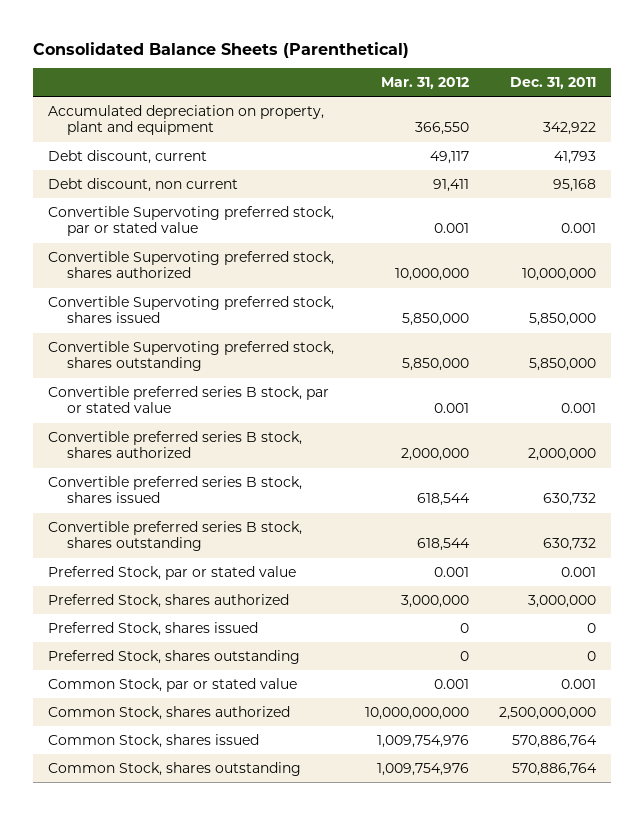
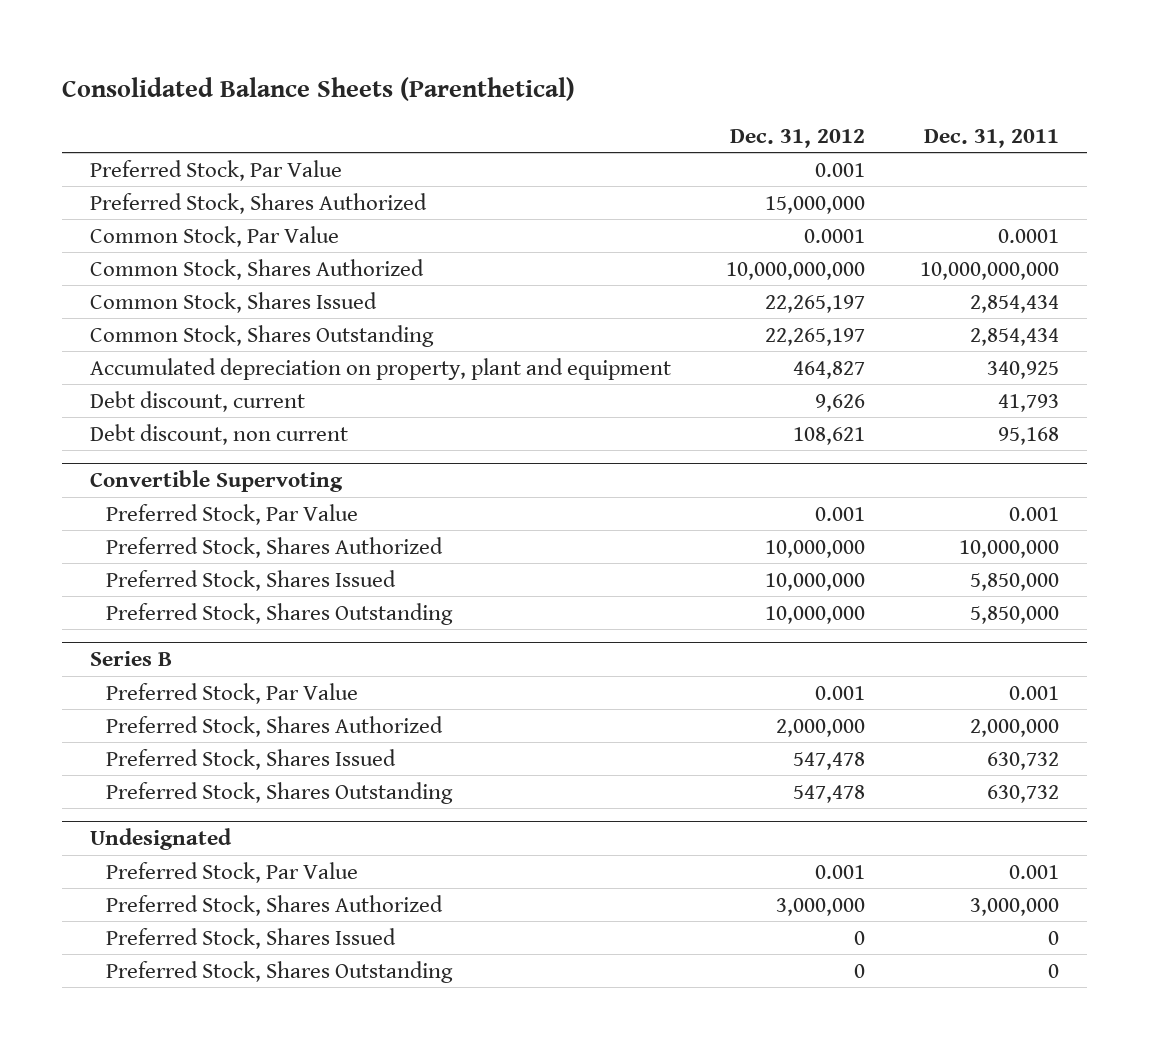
- | Mar. 31, 2012 | Dec. 31, 2011
+ | Dec. 31, 2012 | Dec. 31, 2011
- Accumulated depreciation on property, plant and equipment | 366,550 | 342,922
+ Preferred Stock, Par Value | 0.001 |
+ Preferred Stock, Shares Authorized | 15,000,000 |
+ Common Stock, Par Value | 0.0001 | 0.0001
+ Common Stock, Shares Authorized | 10,000,000,000 | 10,000,000,000
+ Common Stock, Shares Issued | 22,265,197 | 2,854,434
+ Common Stock, Shares Outstanding | 22,265,197 | 2,854,434
+ Accumulated depreciation on property, plant and equipment | 464,827 | 340,925
- Convertible Supervoting preferred stock, par or stated value | 0.001 | 0.001
- Convertible Supervoting preferred stock, shares authorized | 10,000,000 | 10,000,000
- Convertible Supervoting preferred stock, shares issued | 5,850,000 | 5,850,000
- Convertible Supervoting preferred stock, shares outstanding | 5,850,000 | 5,850,000
- Convertible preferred series B stock, par or stated value | 0.001 | 0.001
- Convertible preferred series B stock, shares authorized | 2,000,000 | 2,000,000
- Convertible preferred series B stock, shares issued | 618,544 | 630,732
- Convertible preferred series B stock, shares outstanding | 618,544 | 630,732
- Preferred Stock, par or stated value | 0.001 | 0.001
- Preferred Stock, shares authorized | 3,000,000 | 3,000,000
- Preferred Stock, shares issued | 0 | 0
- Preferred Stock, shares outstanding | 0 | 0
- Common Stock, par or stated value | 0.001 | 0.001
- Common Stock, shares authorized | 10,000,000,000 | 2,500,000,000
- Common Stock, shares issued | 1,009,754,976 | 570,886,764
- Common Stock, shares outstanding | 1,009,754,976 | 570,886,764
+ Convertible Supervoting
+ Preferred Stock, Par Value | 0.001 | 0.001
+ Preferred Stock, Shares Authorized | 10,000,000 | 10,000,000
+ Preferred Stock, Shares Issued | 10,000,000 | 5,850,000
+ Preferred Stock, Shares Outstanding | 10,000,000 | 5,850,000
+ Series B
+ Preferred Stock, Par Value | 0.001 | 0.001
+ Preferred Stock, Shares Authorized | 2,000,000 | 2,000,000
+ Preferred Stock, Shares Issued | 547,478 | 630,732
+ Preferred Stock, Shares Outstanding | 547,478 | 630,732
+ Undesignated
+ Preferred Stock, Par Value | 0.001 | 0.001
+ Preferred Stock, Shares Authorized | 3,000,000 | 3,000,000
+ Preferred Stock, Shares Issued | 0 | 0
+ Preferred Stock, Shares Outstanding | 0 | 0

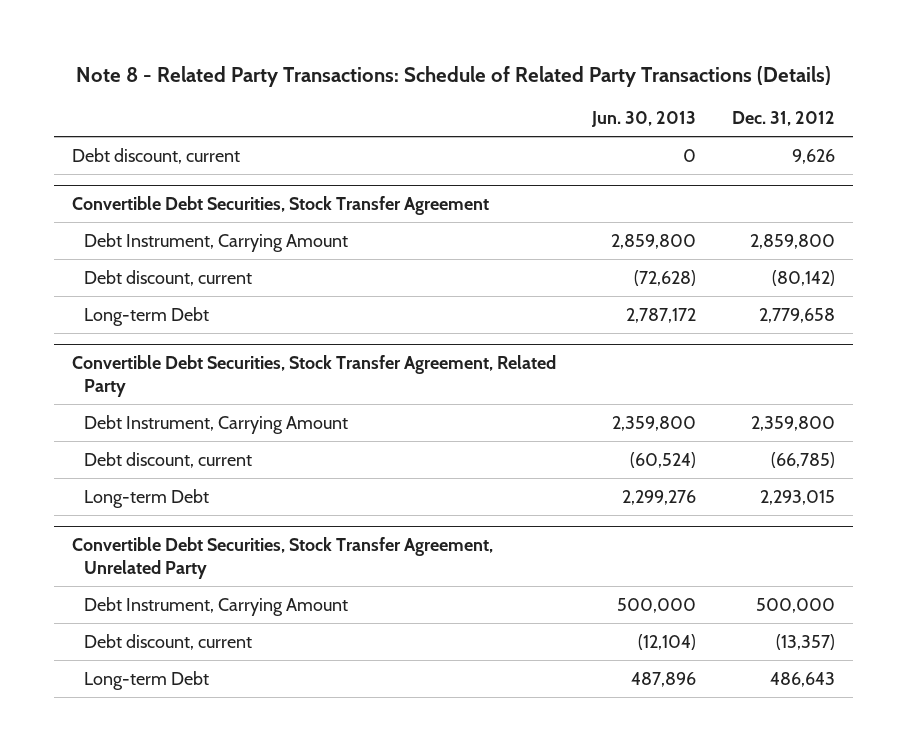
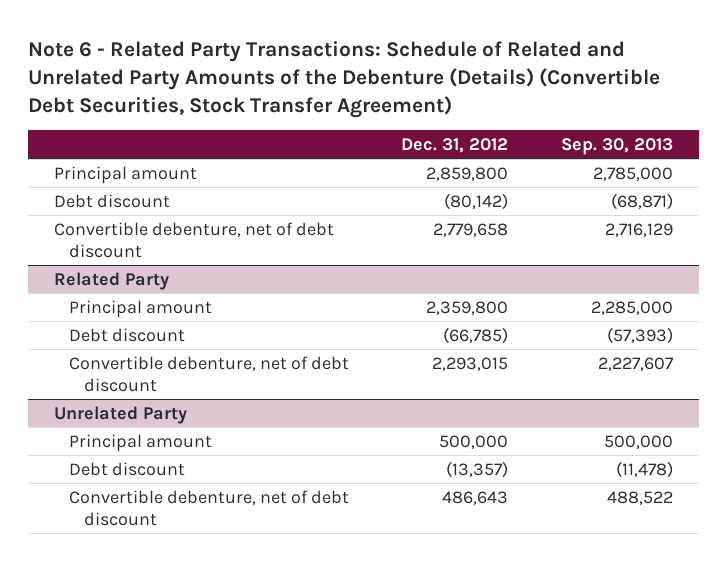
- Note 8 - Related Party Transactions: Schedule of Related Party Transactions (Details)
+ Note 6 - Related Party Transactions: Schedule of Related and Unrelated Party Amounts of the Debenture (Details) (Convertible Debt Securities, Stock Transfer Agreement)
- | Jun. 30, 2013 | Dec. 31, 2012
+ | Dec. 31, 2012 | Sep. 30, 2013
- Debt discount, current | 0 | 9,626
- Convertible Debt Securities, Stock Transfer Agreement
- Debt Instrument, Carrying Amount | 2,859,800 | 2,859,800
- Debt discount, current | (72,628) | (80,142)
- Long-term Debt | 2,787,172 | 2,779,658
- Convertible Debt Securities, Stock Transfer Agreement, Related Party
- Debt Instrument, Carrying Amount | 2,359,800 | 2,359,800
- Debt discount, current | (60,524) | (66,785)
- Long-term Debt | 2,299,276 | 2,293,015
- Convertible Debt Securities, Stock Transfer Agreement, Unrelated Party
- Debt Instrument, Carrying Amount | 500,000 | 500,000
- Debt discount, current | (12,104) | (13,357)
- Long-term Debt | 487,896 | 486,643
+ Principal amount | 2,859,800 | 2,785,000
+ Debt discount | (80,142) | (68,871)
+ Convertible debenture, net of debt discount | 2,779,658 | 2,716,129
+ Related Party
+ Principal amount | 2,359,800 | 2,285,000
+ Debt discount | (66,785) | (57,393)
+ Convertible debenture, net of debt discount | 2,293,015 | 2,227,607
+ Unrelated Party
+ Principal amount | 500,000 | 500,000
+ Debt discount | (13,357) | (11,478)
+ Convertible debenture, net of debt discount | 486,643 | 488,522

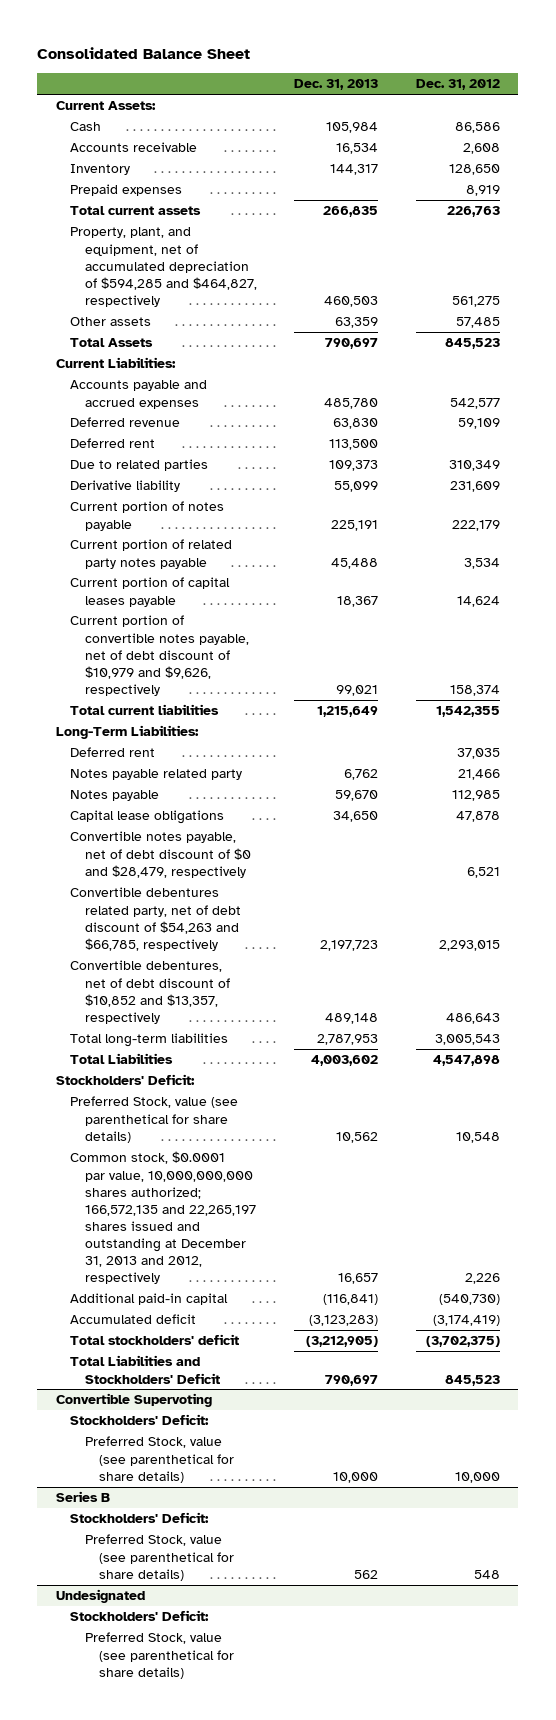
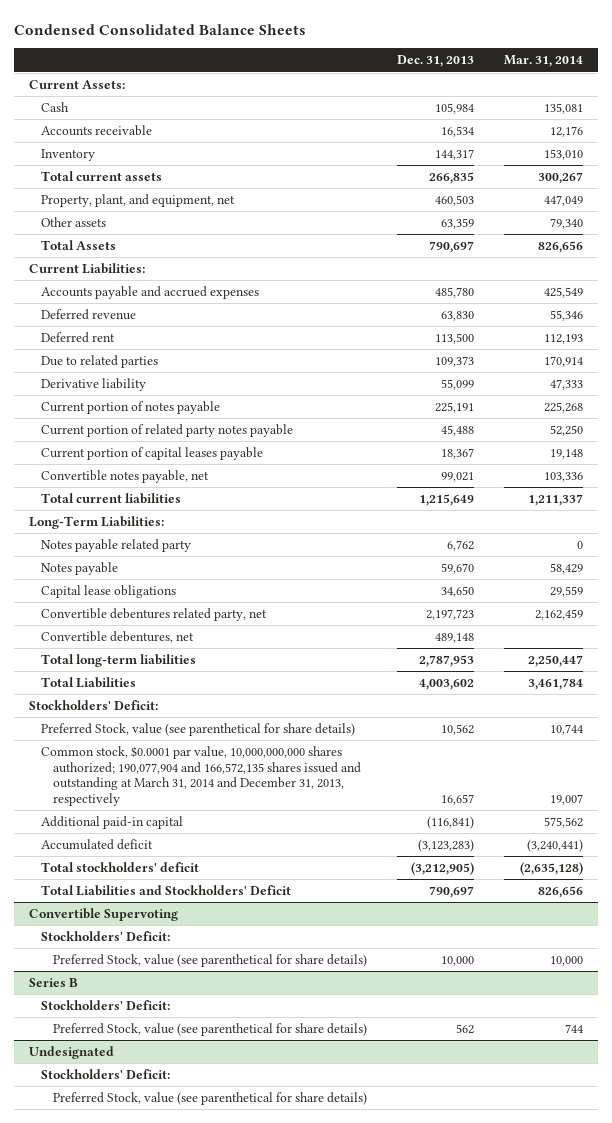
- Consolidated Balance Sheet
+ Condensed Consolidated Balance Sheets
- | Dec. 31, 2013 | Dec. 31, 2012
+ | Dec. 31, 2013 | Mar. 31, 2014
- Prepaid expenses | | 8,919
- Property, plant, and equipment, net of accumulated depreciation of $594,285 and $464,827, respectively | 460,503 | 561,275
+ Property, plant, and equipment, net | 460,503 | 447,049
- Current portion of convertible notes payable, net of debt discount of $10,979 and $9,626, respectively | 99,021 | 158,374
+ Convertible notes payable, net | 99,021 | 103,336
- Deferred rent | | 37,035
- Convertible notes payable, net of debt discount of $0 and $28,479, respectively | | 6,521
- Convertible debentures related party, net of debt discount of $54,263 and $66,785, respectively | 2,197,723 | 2,293,015
- Convertible debentures, net of debt discount of $10,852 and $13,357, respectively | 489,148 | 486,643
+ Convertible debentures related party, net | 2,197,723 | 2,162,459
+ Convertible debentures, net | 489,148 |
- Common stock, $0.0001 par value, 10,000,000,000 shares authorized; 166,572,135 and 22,265,197 shares issued and outstanding at December 31, 2013 and 2012, respectively | 16,657 | 2,226
+ Common stock, $0.0001 par value, 10,000,000,000 shares authorized; 190,077,904 and 166,572,135 shares issued and outstanding at March 31, 2014 and December 31, 2013, respectively | 16,657 | 19,007

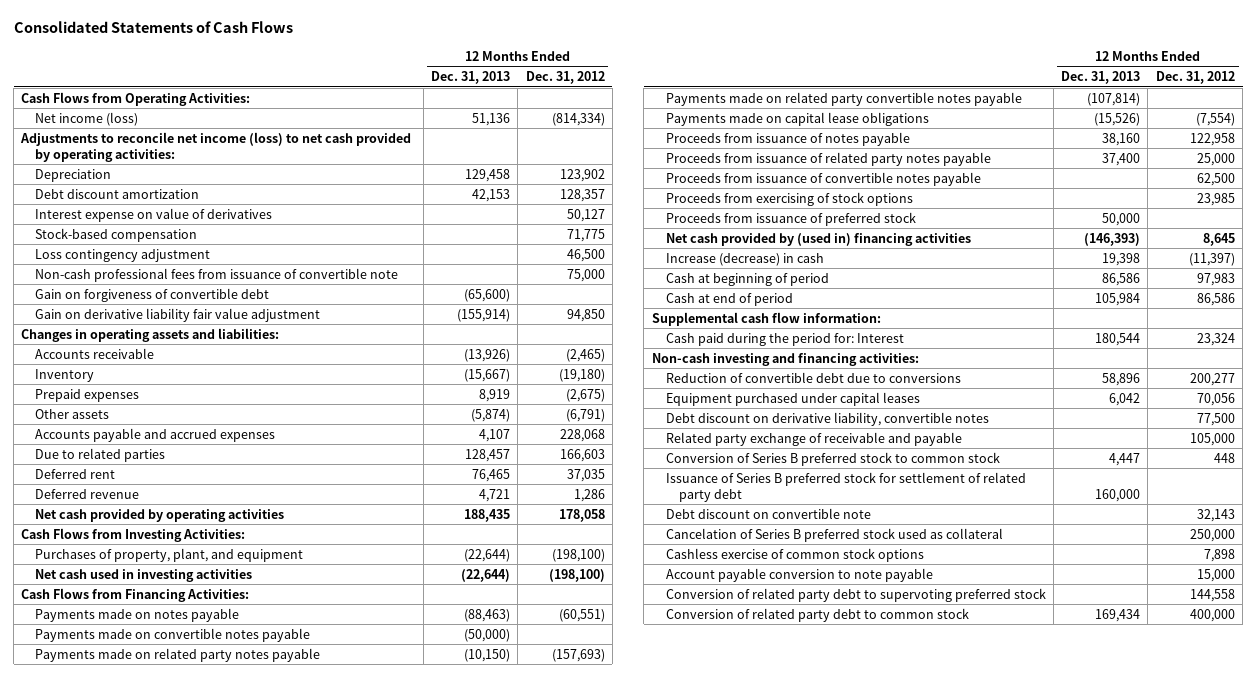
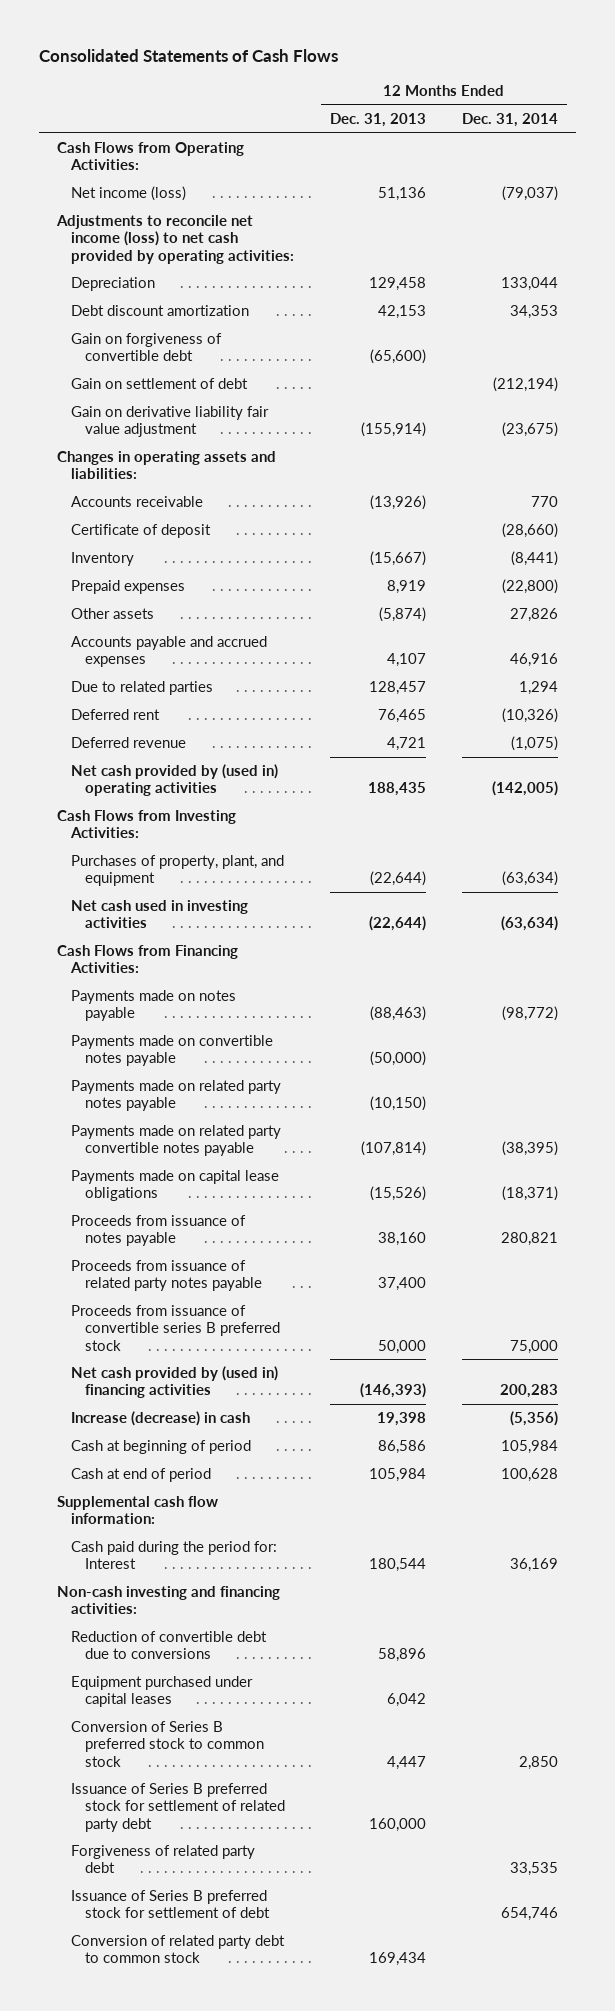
- | 12 Months Ended Dec. 31, 2013 | 12 Months Ended Dec. 31, 2012
+ | 12 Months Ended Dec. 31, 2013 | 12 Months Ended Dec. 31, 2014
- Interest expense on value of derivatives | | 50,127
- Stock-based compensation | | 71,775
- Loss contingency adjustment | | 46,500
- Non-cash professional fees from issuance of convertible note | | 75,000
+ Gain on settlement of debt | | (212,194)
+ Certificate of deposit | | (28,660)
- Net cash provided by operating activities | 188,435 | 178,058
+ Net cash provided by (used in) operating activities | 188,435 | (142,005)
- Proceeds from issuance of convertible notes payable | | 62,500
- Proceeds from exercising of stock options | | 23,985
- Proceeds from issuance of preferred stock | 50,000 |
+ Proceeds from issuance of convertible series B preferred stock | 50,000 | 75,000
- Debt discount on derivative liability, convertible notes | | 77,500
- Related party exchange of receivable and payable | | 105,000
- Debt discount on convertible note | | 32,143
- Cancelation of Series B preferred stock used as collateral | | 250,000
- Cashless exercise of common stock options | | 7,898
- Account payable conversion to note payable | | 15,000
- Conversion of related party debt to supervoting preferred stock | | 144,558
+ Forgiveness of related party debt | | 33,535
+ Issuance of Series B preferred stock for settlement of debt | | 654,746

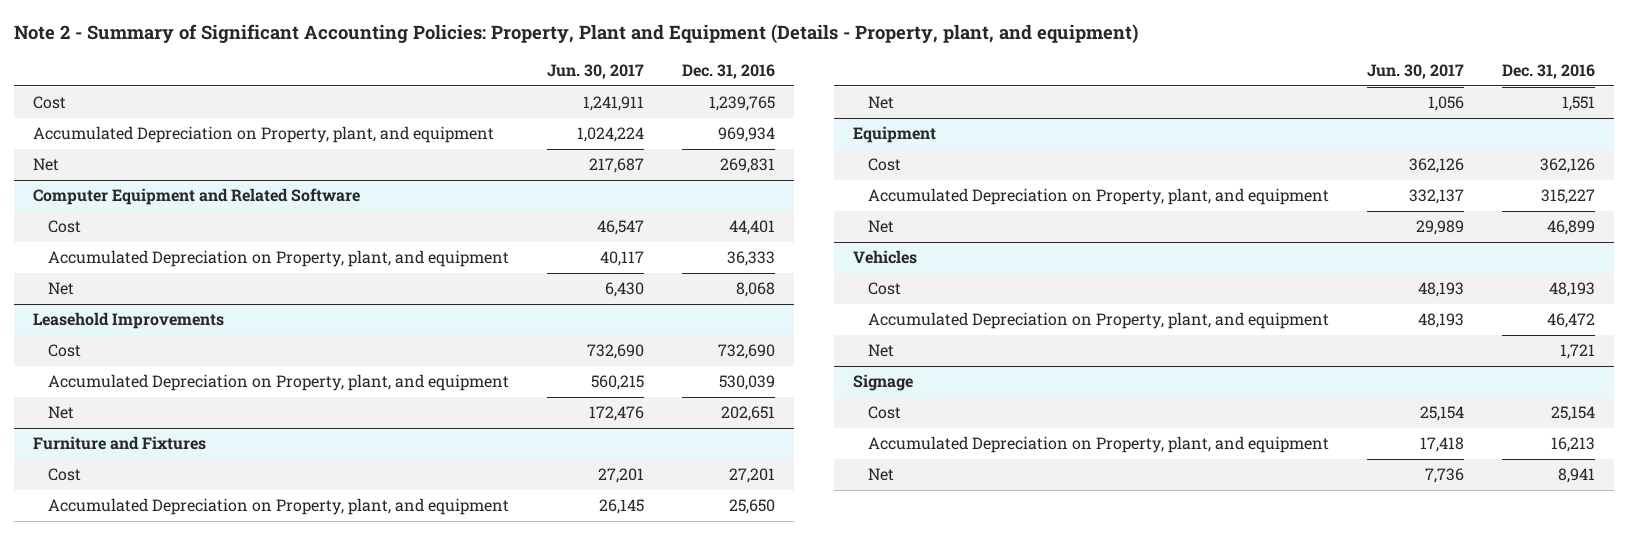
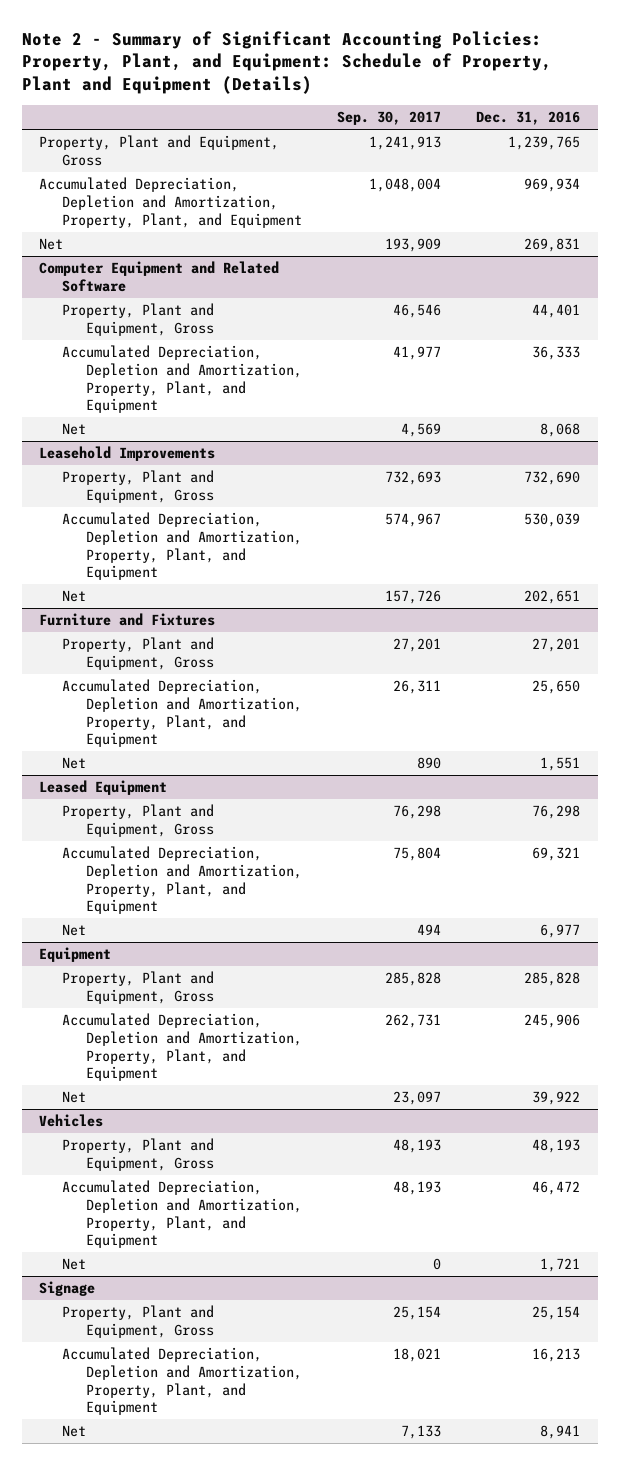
- Note 2 - Summary of Significant Accounting Policies: Property, Plant and Equipment (Details - Property, plant, and equipment)
+ Note 2 - Summary of Significant Accounting Policies: Property, Plant, and Equipment: Schedule of Property, Plant and Equipment (Details)
- | Jun. 30, 2017 | Dec. 31, 2016
+ | Sep. 30, 2017 | Dec. 31, 2016
- Cost | 1,241,911 | 1,239,765
- Accumulated Depreciation on Property, plant, and equipment | 1,024,224 | 969,934
+ Property, Plant and Equipment, Gross | 1,241,913 | 1,239,765
+ Accumulated Depreciation, Depletion and Amortization, Property, Plant, and Equipment | 1,048,004 | 969,934
@ Computer Equipment and Related Software
- Cost | 46,547 | 44,401
- Accumulated Depreciation on Property, plant, and equipment | 40,117 | 36,333
+ Property, Plant and Equipment, Gross | 46,546 | 44,401
+ Accumulated Depreciation, Depletion and Amortization, Property, Plant, and Equipment | 41,977 | 36,333
@ Leasehold Improvements
- Cost | 732,690 | 732,690
- Accumulated Depreciation on Property, plant, and equipment | 560,215 | 530,039
+ Property, Plant and Equipment, Gross | 732,693 | 732,690
+ Accumulated Depreciation, Depletion and Amortization, Property, Plant, and Equipment | 574,967 | 530,039
@ Furniture and Fixtures
- Cost | 27,201 | 27,201
- Accumulated Depreciation on Property, plant, and equipment | 26,145 | 25,650
+ Property, Plant and Equipment, Gross | 27,201 | 27,201
+ Accumulated Depreciation, Depletion and Amortization, Property, Plant, and Equipment | 26,311 | 25,650
+ Leased Equipment
+ Property, Plant and Equipment, Gross | 76,298 | 76,298
+ Accumulated Depreciation, Depletion and Amortization, Property, Plant, and Equipment | 75,804 | 69,321
+ Net | 494 | 6,977
@ Equipment
- Cost | 362,126 | 362,126
- Accumulated Depreciation on Property, plant, and equipment | 332,137 | 315,227
- Net | 29,989 | 46,899
+ Property, Plant and Equipment, Gross | 285,828 | 285,828
+ Accumulated Depreciation, Depletion and Amortization, Property, Plant, and Equipment | 262,731 | 245,906
+ Net | 23,097 | 39,922
@ Vehicles
- Cost | 48,193 | 48,193
- Accumulated Depreciation on Property, plant, and equipment | 48,193 | 46,472
+ Property, Plant and Equipment, Gross | 48,193 | 48,193
+ Accumulated Depreciation, Depletion and Amortization, Property, Plant, and Equipment | 48,193 | 46,472
@ Signage
- Cost | 25,154 | 25,154
- Accumulated Depreciation on Property, plant, and equipment | 17,418 | 16,213
+ Property, Plant and Equipment, Gross | 25,154 | 25,154
+ Accumulated Depreciation, Depletion and Amortization, Property, Plant, and Equipment | 18,021 | 16,213

